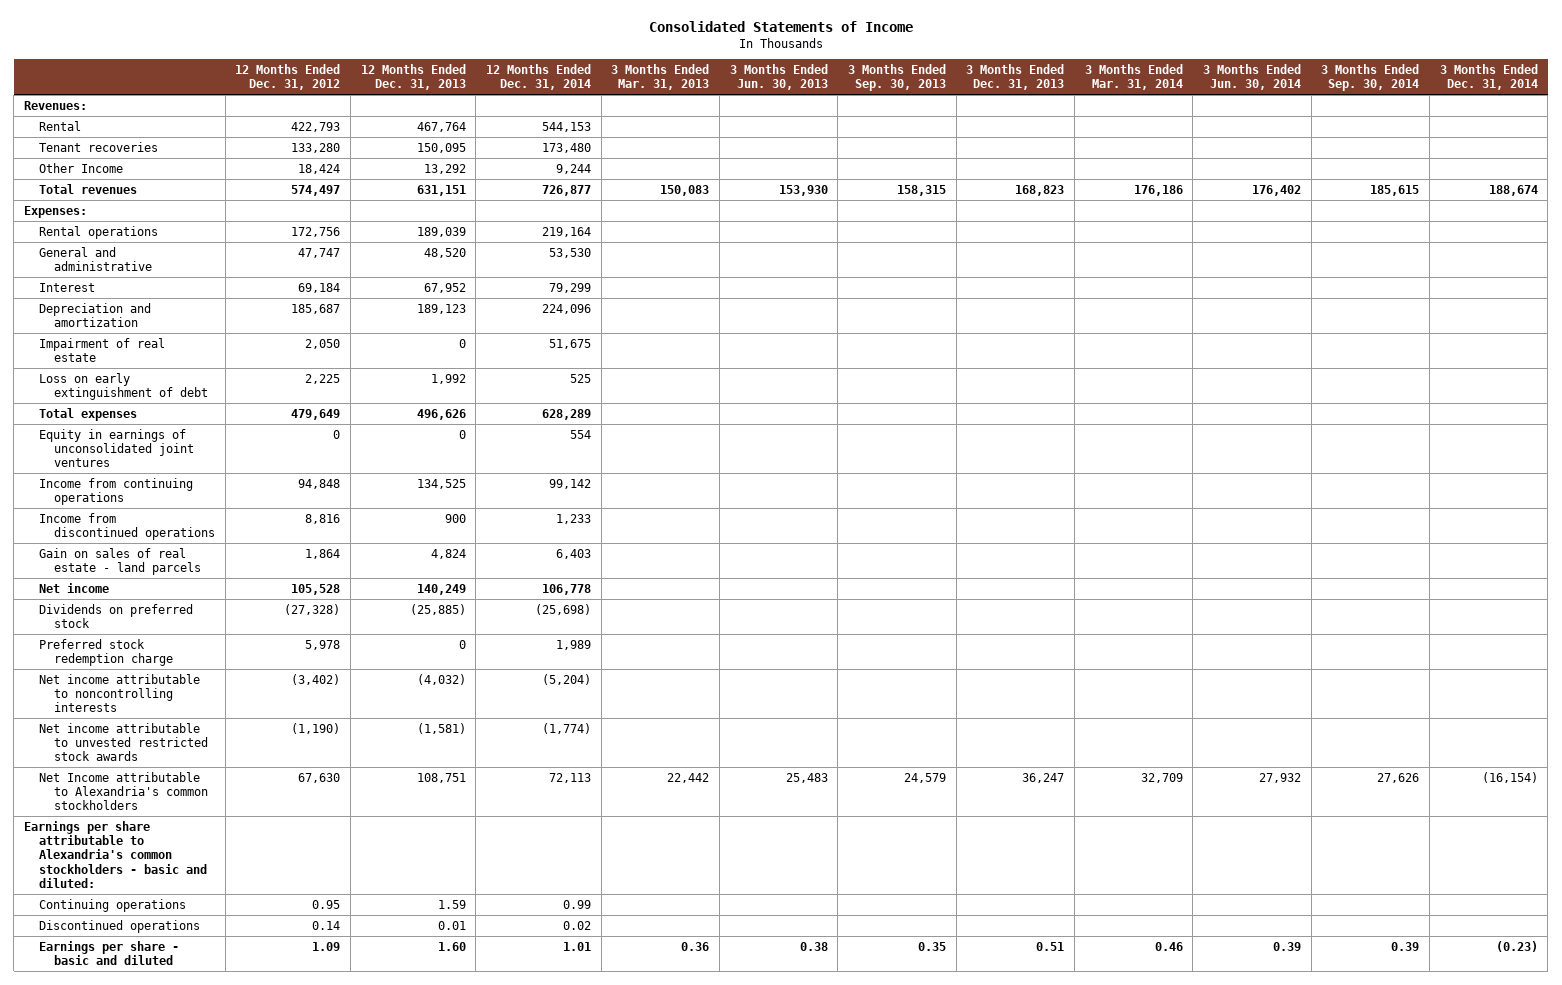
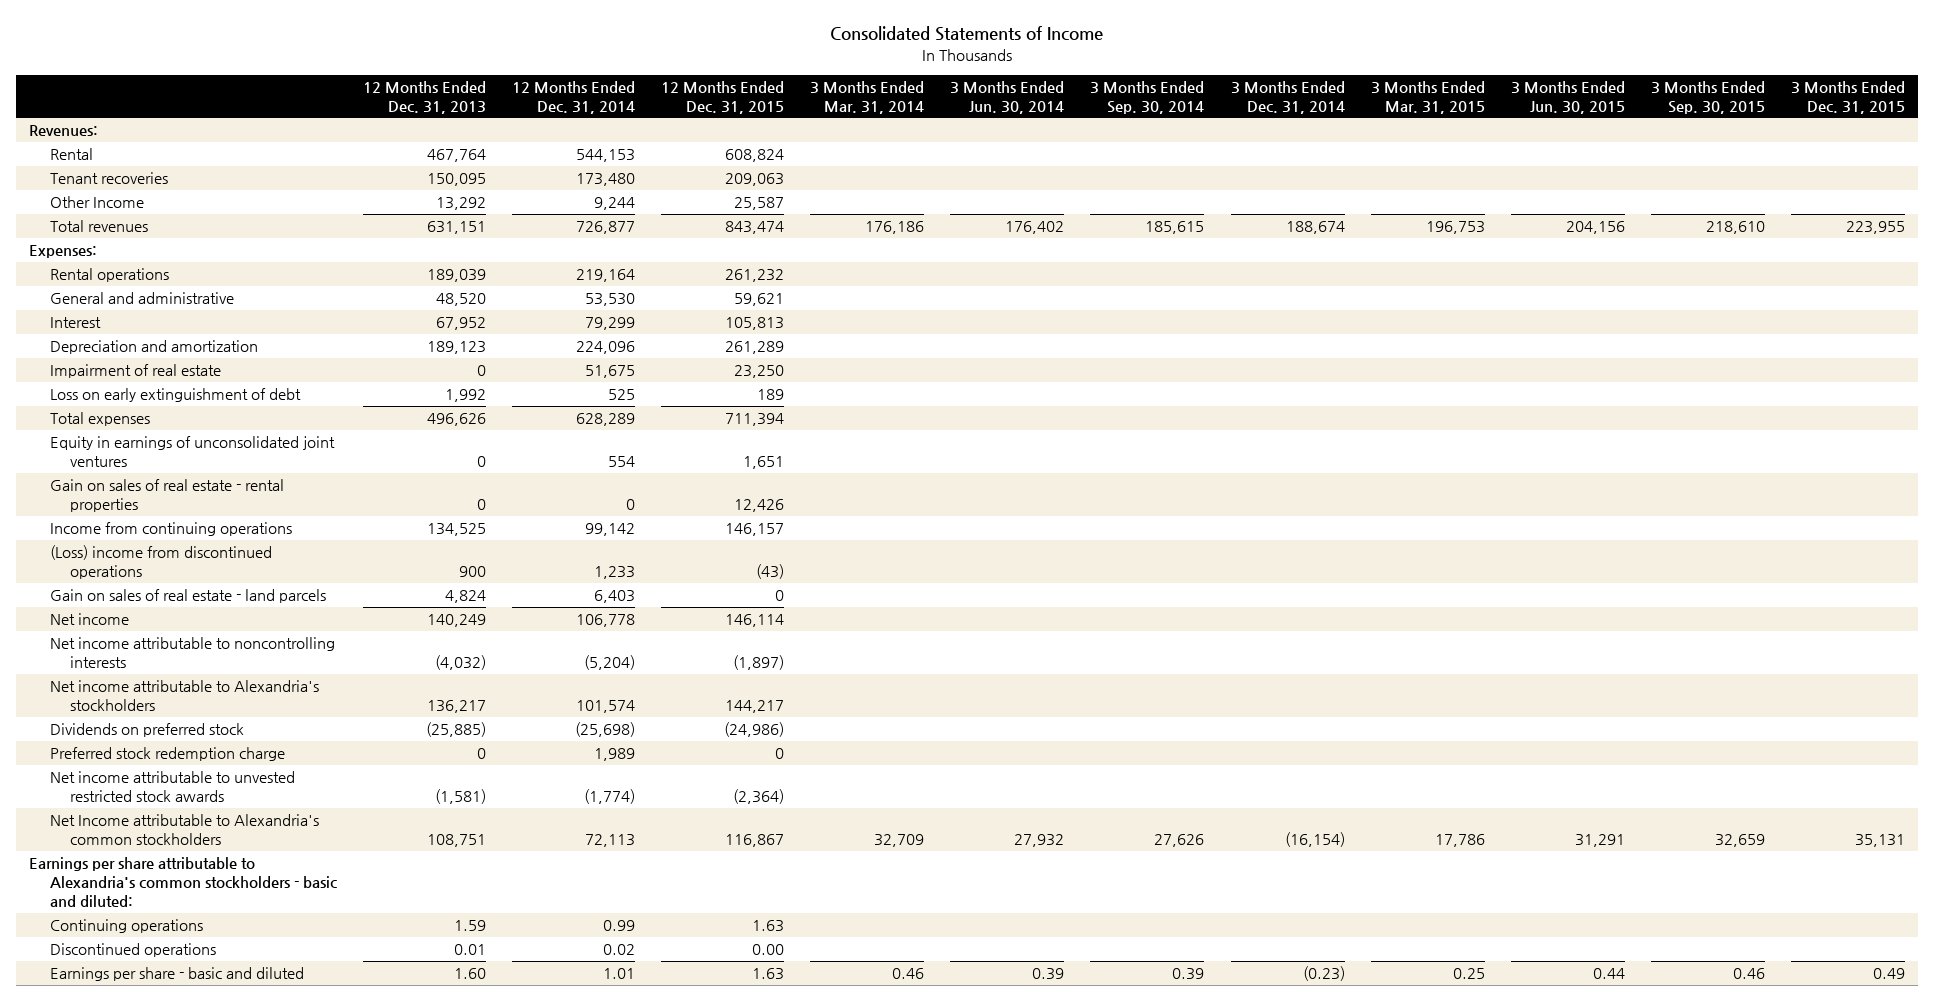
- | 12 Months Ended Dec. 31, 2012 | 12 Months Ended Dec. 31, 2013 | 12 Months Ended Dec. 31, 2014 | 3 Months Ended Mar. 31, 2013 | 3 Months Ended Jun. 30, 2013 | 3 Months Ended Sep. 30, 2013 | 3 Months Ended Dec. 31, 2013 | 3 Months Ended Mar. 31, 2014 | 3 Months Ended Jun. 30, 2014 | 3 Months Ended Sep. 30, 2014 | 3 Months Ended Dec. 31, 2014
+ | 12 Months Ended Dec. 31, 2013 | 12 Months Ended Dec. 31, 2014 | 12 Months Ended Dec. 31, 2015 | 3 Months Ended Mar. 31, 2014 | 3 Months Ended Jun. 30, 2014 | 3 Months Ended Sep. 30, 2014 | 3 Months Ended Dec. 31, 2014 | 3 Months Ended Mar. 31, 2015 | 3 Months Ended Jun. 30, 2015 | 3 Months Ended Sep. 30, 2015 | 3 Months Ended Dec. 31, 2015
+ Gain on sales of real estate - rental properties | 0 | 0 | 12,426 | | | | | | | |
- Income from discontinued operations | 8,816 | 900 | 1,233 | | | | | | | |
+ (Loss) income from discontinued operations | 900 | 1,233 | (43) | | | | | | | |
moved up: Net income attributable to noncontrolling interests | (4,032) | (5,204) | (1,897) | | | | | | | |
+ Net income attributable to Alexandria's stockholders | 136,217 | 101,574 | 144,217 | | | | | | | |

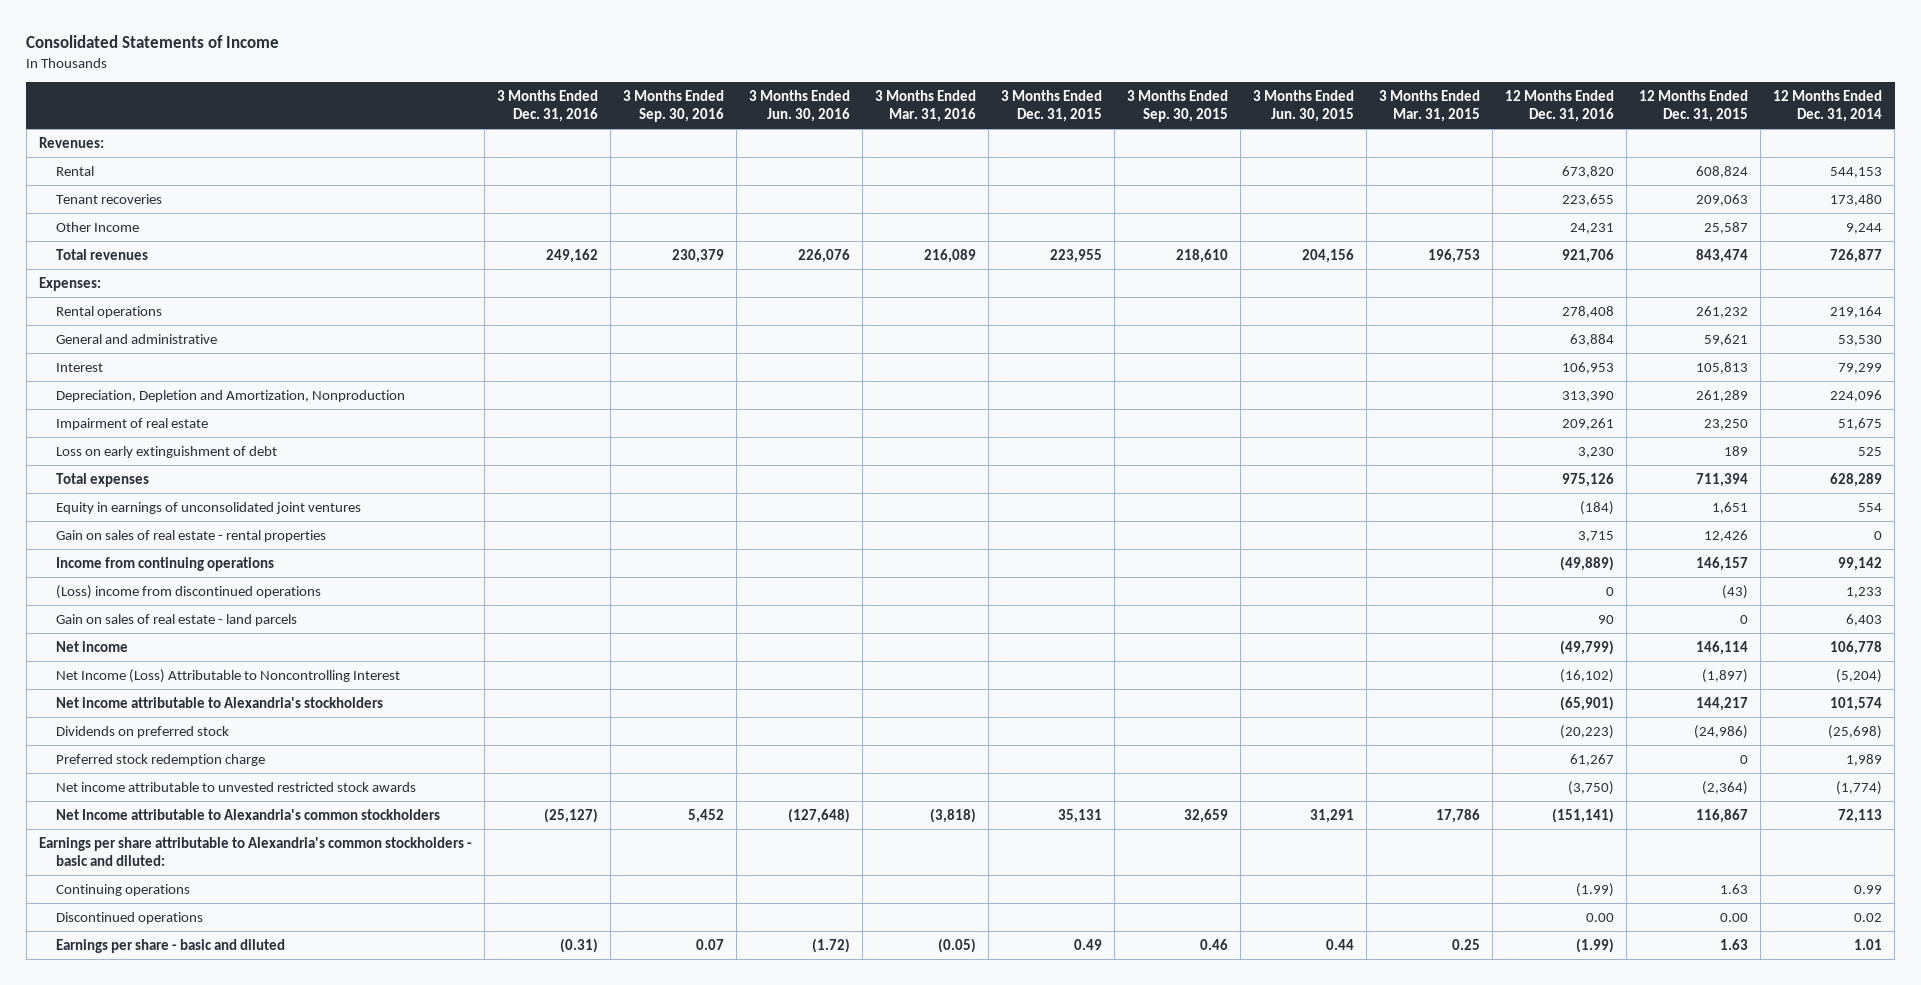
- | 12 Months Ended Dec. 31, 2013 | 12 Months Ended Dec. 31, 2014 | 12 Months Ended Dec. 31, 2015 | 3 Months Ended Mar. 31, 2014 | 3 Months Ended Jun. 30, 2014 | 3 Months Ended Sep. 30, 2014 | 3 Months Ended Dec. 31, 2014 | 3 Months Ended Mar. 31, 2015 | 3 Months Ended Jun. 30, 2015 | 3 Months Ended Sep. 30, 2015 | 3 Months Ended Dec. 31, 2015
+ | 3 Months Ended Dec. 31, 2016 | 3 Months Ended Sep. 30, 2016 | 3 Months Ended Jun. 30, 2016 | 3 Months Ended Mar. 31, 2016 | 3 Months Ended Dec. 31, 2015 | 3 Months Ended Sep. 30, 2015 | 3 Months Ended Jun. 30, 2015 | 3 Months Ended Mar. 31, 2015 | 12 Months Ended Dec. 31, 2016 | 12 Months Ended Dec. 31, 2015 | 12 Months Ended Dec. 31, 2014
- Depreciation and amortization | 189,123 | 224,096 | 261,289 | | | | | | | |
+ Depreciation, Depletion and Amortization, Nonproduction | | | | | | | | | 313,390 | 261,289 | 224,096
- Net income attributable to noncontrolling interests | (4,032) | (5,204) | (1,897) | | | | | | | |
+ Net Income (Loss) Attributable to Noncontrolling Interest | | | | | | | | | (16,102) | (1,897) | (5,204)

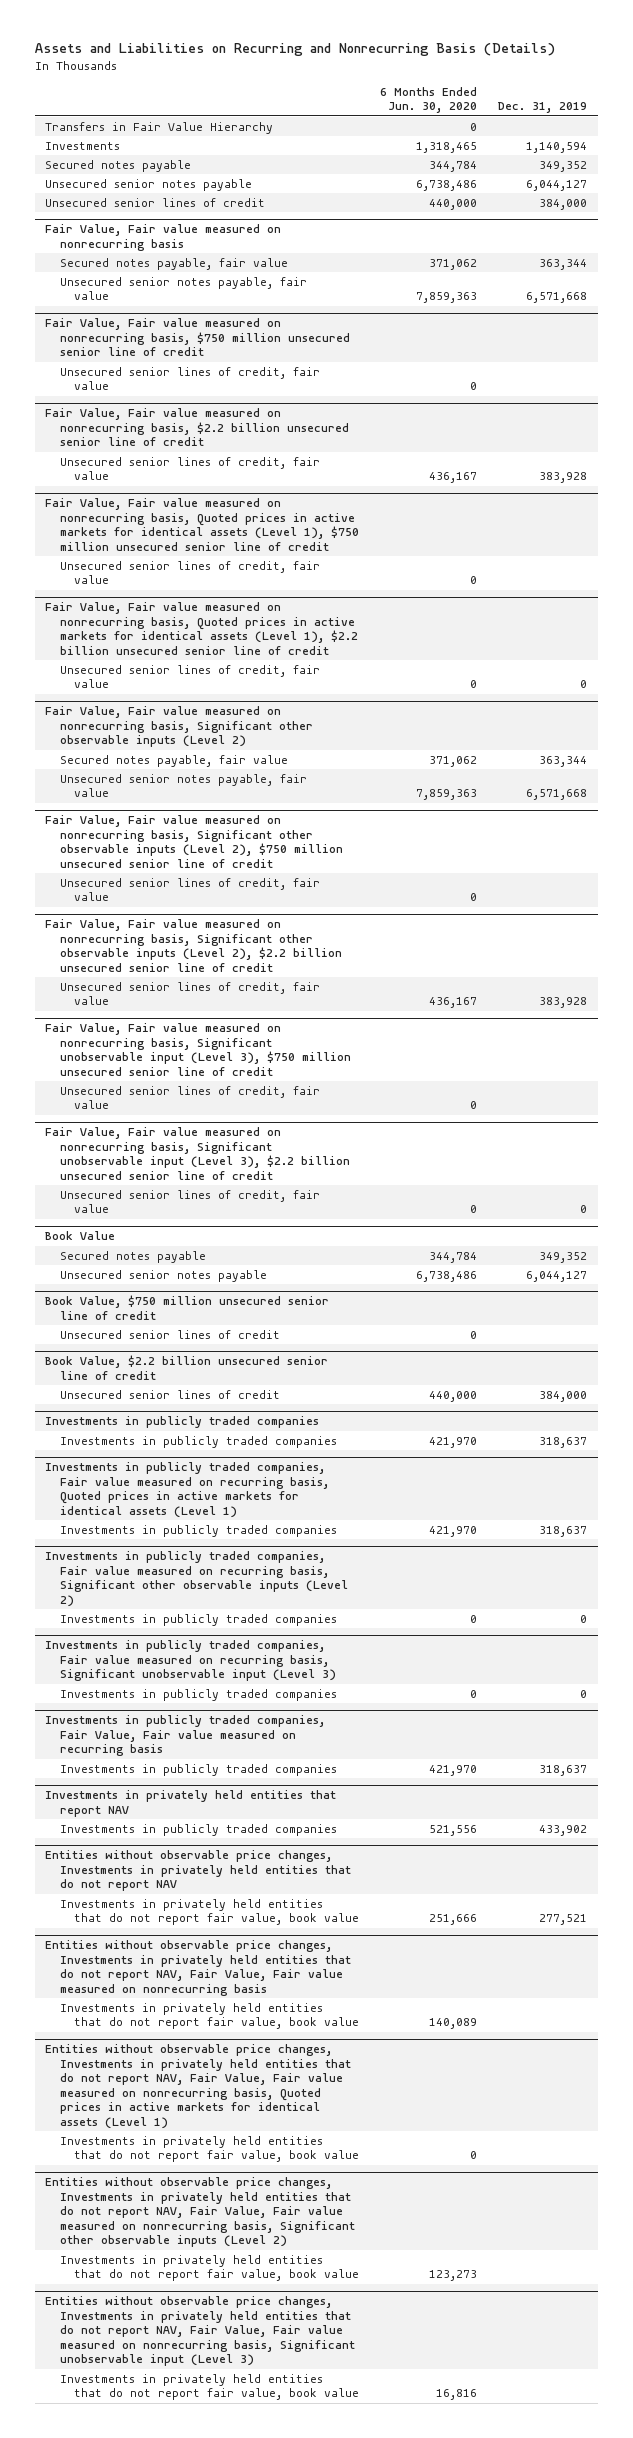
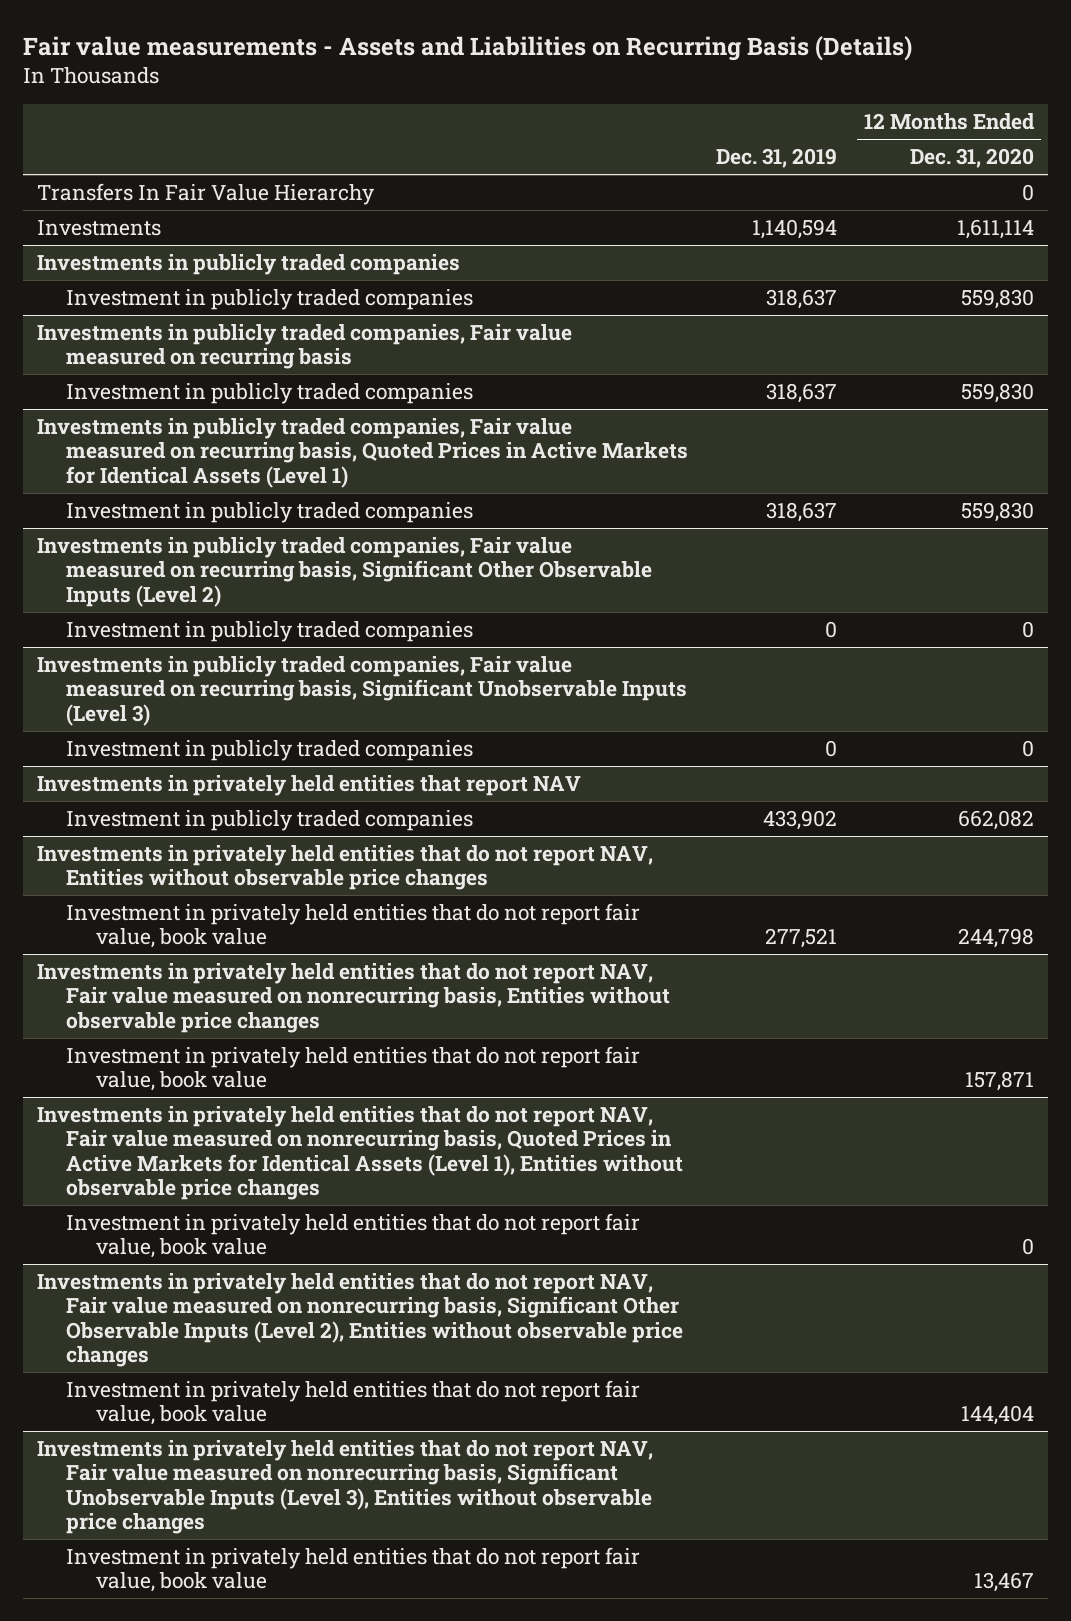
- Assets and Liabilities on Recurring and Nonrecurring Basis (Details)
+ Fair value measurements - Assets and Liabilities on Recurring Basis (Details)
- | 6 Months Ended Jun. 30, 2020 | Dec. 31, 2019
+ | Dec. 31, 2019 | 12 Months Ended Dec. 31, 2020
- Transfers in Fair Value Hierarchy | 0 |
+ Transfers In Fair Value Hierarchy | | 0
- Secured notes payable | 344,784 | 349,352
- Unsecured senior notes payable | 6,738,486 | 6,044,127
- Unsecured senior lines of credit | 440,000 | 384,000
- Fair Value, Fair value measured on nonrecurring basis
- Secured notes payable, fair value | 371,062 | 363,344
- Unsecured senior notes payable, fair value | 7,859,363 | 6,571,668
- Fair Value, Fair value measured on nonrecurring basis, $750 million unsecured senior line of credit
- Unsecured senior lines of credit, fair value | 0 |
- Fair Value, Fair value measured on nonrecurring basis, $2.2 billion unsecured senior line of credit
- Unsecured senior lines of credit, fair value | 436,167 | 383,928
- Fair Value, Fair value measured on nonrecurring basis, Quoted prices in active markets for identical assets (Level 1), $750 million unsecured senior line of credit
- Unsecured senior lines of credit, fair value | 0 |
- Fair Value, Fair value measured on nonrecurring basis, Quoted prices in active markets for identical assets (Level 1), $2.2 billion unsecured senior line of credit
- Unsecured senior lines of credit, fair value | 0 | 0
- Fair Value, Fair value measured on nonrecurring basis, Significant other observable inputs (Level 2)
- Secured notes payable, fair value | 371,062 | 363,344
- Unsecured senior notes payable, fair value | 7,859,363 | 6,571,668
- Fair Value, Fair value measured on nonrecurring basis, Significant other observable inputs (Level 2), $750 million unsecured senior line of credit
- Unsecured senior lines of credit, fair value | 0 |
- Fair Value, Fair value measured on nonrecurring basis, Significant other observable inputs (Level 2), $2.2 billion unsecured senior line of credit
- Unsecured senior lines of credit, fair value | 436,167 | 383,928
- Fair Value, Fair value measured on nonrecurring basis, Significant unobservable input (Level 3), $750 million unsecured senior line of credit
- Unsecured senior lines of credit, fair value | 0 |
- Fair Value, Fair value measured on nonrecurring basis, Significant unobservable input (Level 3), $2.2 billion unsecured senior line of credit
- Unsecured senior lines of credit, fair value | 0 | 0
- Book Value
- Secured notes payable | 344,784 | 349,352
- Unsecured senior notes payable | 6,738,486 | 6,044,127
- Book Value, $750 million unsecured senior line of credit
- Unsecured senior lines of credit | 0 |
- Book Value, $2.2 billion unsecured senior line of credit
- Unsecured senior lines of credit | 440,000 | 384,000
@ Investments in publicly traded companies
- Investments in publicly traded companies | 421,970 | 318,637
- Investments in publicly traded companies, Fair value measured on recurring basis, Quoted prices in active markets for identical assets (Level 1)
- Investments in publicly traded companies | 421,970 | 318,637
- Investments in publicly traded companies, Fair value measured on recurring basis, Significant other observable inputs (Level 2)
- Investments in publicly traded companies | 0 | 0
- Investments in publicly traded companies, Fair value measured on recurring basis, Significant unobservable input (Level 3)
- Investments in publicly traded companies | 0 | 0
- Investments in publicly traded companies, Fair Value, Fair value measured on recurring basis
- Investments in publicly traded companies | 421,970 | 318,637
@ Investments in publicly traded companies
+ Investment in publicly traded companies | 318,637 | 559,830
+ Investments in publicly traded companies, Fair value measured on recurring basis
+ Investment in publicly traded companies | 318,637 | 559,830
+ Investments in publicly traded companies, Fair value measured on recurring basis, Quoted Prices in Active Markets for Identical Assets (Level 1)
+ Investment in publicly traded companies | 318,637 | 559,830
+ Investments in publicly traded companies, Fair value measured on recurring basis, Significant Other Observable Inputs (Level 2)
+ Investment in publicly traded companies | 0 | 0
+ Investments in publicly traded companies, Fair value measured on recurring basis, Significant Unobservable Inputs (Level 3)
+ Investment in publicly traded companies | 0 | 0
@ Investments in privately held entities that report NAV
- Investments in publicly traded companies | 521,556 | 433,902
- Entities without observable price changes, Investments in privately held entities that do not report NAV
- Investments in privately held entities that do not report fair value, book value | 251,666 | 277,521
- Entities without observable price changes, Investments in privately held entities that do not report NAV, Fair Value, Fair value measured on nonrecurring basis
- Investments in privately held entities that do not report fair value, book value | 140,089 |
- Entities without observable price changes, Investments in privately held entities that do not report NAV, Fair Value, Fair value measured on nonrecurring basis, Quoted prices in active markets for identical assets (Level 1)
- Investments in privately held entities that do not report fair value, book value | 0 |
- Entities without observable price changes, Investments in privately held entities that do not report NAV, Fair Value, Fair value measured on nonrecurring basis, Significant other observable inputs (Level 2)
- Investments in privately held entities that do not report fair value, book value | 123,273 |
- Entities without observable price changes, Investments in privately held entities that do not report NAV, Fair Value, Fair value measured on nonrecurring basis, Significant unobservable input (Level 3)
- Investments in privately held entities that do not report fair value, book value | 16,816 |
@ Investments in privately held entities that report NAV
+ Investment in publicly traded companies | 433,902 | 662,082
+ Investments in privately held entities that do not report NAV, Entities without observable price changes
+ Investment in privately held entities that do not report fair value, book value | 277,521 | 244,798
+ Investments in privately held entities that do not report NAV, Fair value measured on nonrecurring basis, Entities without observable price changes
+ Investment in privately held entities that do not report fair value, book value | | 157,871
+ Investments in privately held entities that do not report NAV, Fair value measured on nonrecurring basis, Quoted Prices in Active Markets for Identical Assets (Level 1), Entities without observable price changes
+ Investment in privately held entities that do not report fair value, book value | | 0
+ Investments in privately held entities that do not report NAV, Fair value measured on nonrecurring basis, Significant Other Observable Inputs (Level 2), Entities without observable price changes
+ Investment in privately held entities that do not report fair value, book value | | 144,404
+ Investments in privately held entities that do not report NAV, Fair value measured on nonrecurring basis, Significant Unobservable Inputs (Level 3), Entities without observable price changes
+ Investment in privately held entities that do not report fair value, book value | | 13,467

